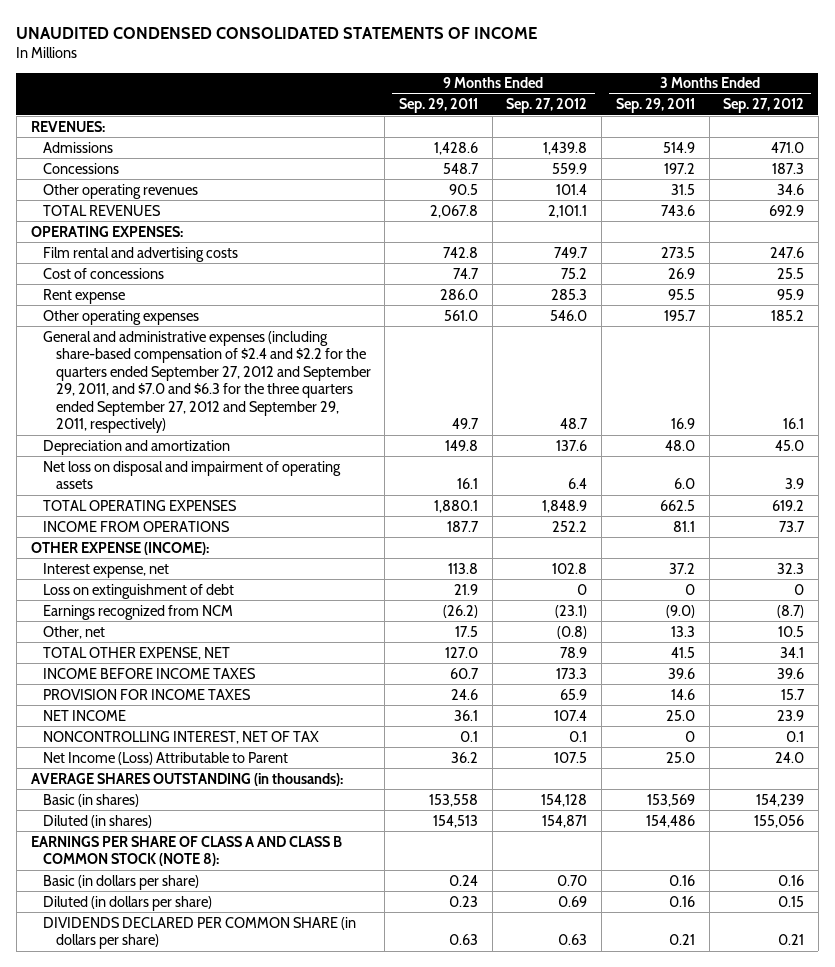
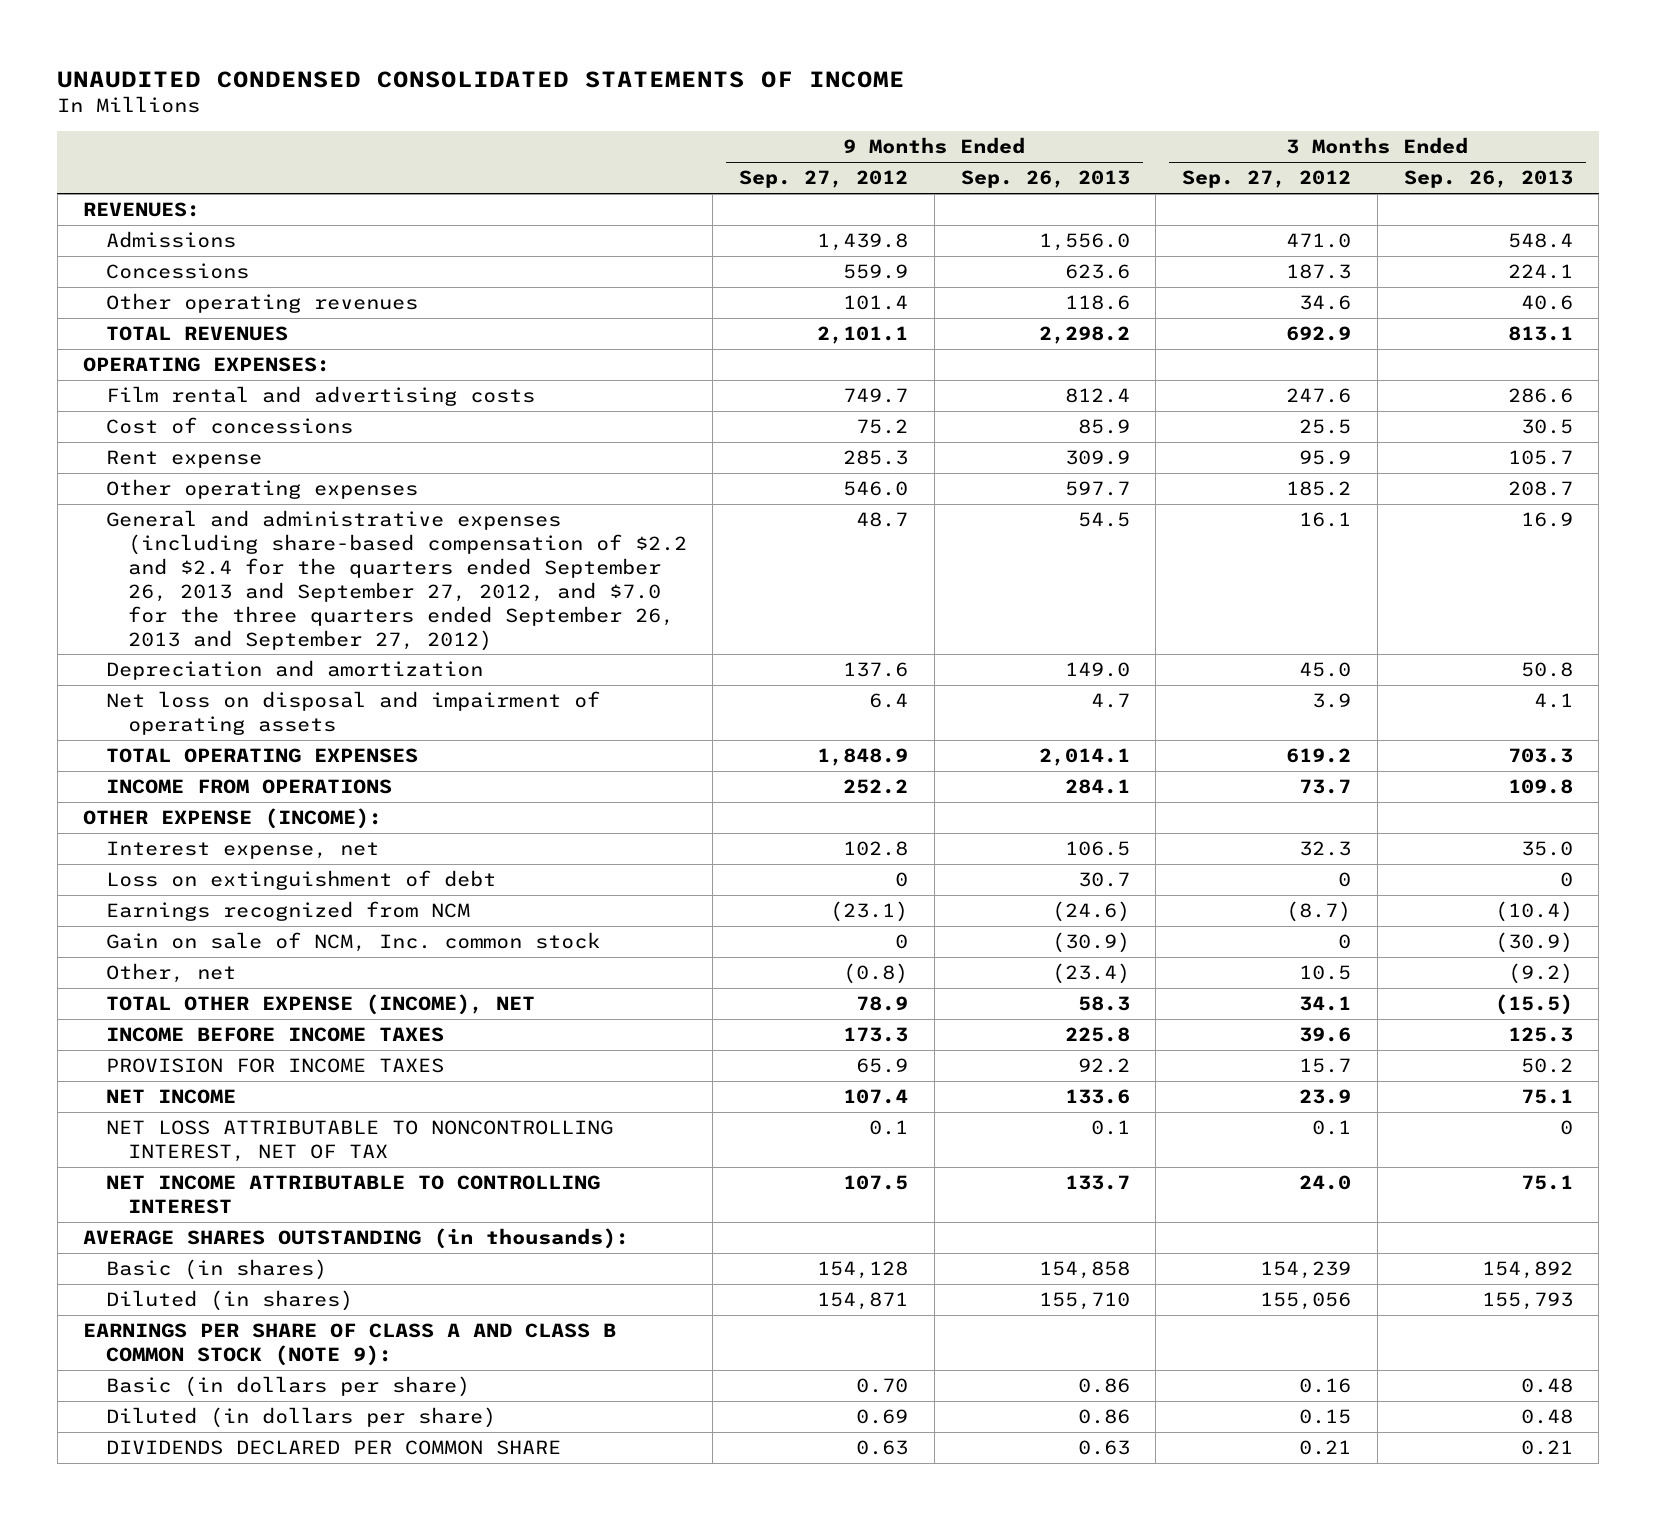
- | 9 Months Ended Sep. 29, 2011 | 9 Months Ended Sep. 27, 2012 | 3 Months Ended Sep. 29, 2011 | 3 Months Ended Sep. 27, 2012
+ | 9 Months Ended Sep. 27, 2012 | 9 Months Ended Sep. 26, 2013 | 3 Months Ended Sep. 27, 2012 | 3 Months Ended Sep. 26, 2013
- General and administrative expenses (including share-based compensation of $2.4 and $2.2 for the quarters ended September 27, 2012 and September 29, 2011, and $7.0 and $6.3 for the three quarters ended September 27, 2012 and September 29, 2011, respectively) | 49.7 | 48.7 | 16.9 | 16.1
+ General and administrative expenses (including share-based compensation of $2.2 and $2.4 for the quarters ended September 26, 2013 and September 27, 2012, and $7.0 for the three quarters ended September 26, 2013 and September 27, 2012) | 48.7 | 54.5 | 16.1 | 16.9
+ Gain on sale of NCM, Inc. common stock | 0 | (30.9) | 0 | (30.9)
- TOTAL OTHER EXPENSE, NET | 127.0 | 78.9 | 41.5 | 34.1
+ TOTAL OTHER EXPENSE (INCOME), NET | 78.9 | 58.3 | 34.1 | (15.5)
- NONCONTROLLING INTEREST, NET OF TAX | 0.1 | 0.1 | 0 | 0.1
- Net Income (Loss) Attributable to Parent | 36.2 | 107.5 | 25.0 | 24.0
+ NET LOSS ATTRIBUTABLE TO NONCONTROLLING INTEREST, NET OF TAX | 0.1 | 0.1 | 0.1 | 0
+ NET INCOME ATTRIBUTABLE TO CONTROLLING INTEREST | 107.5 | 133.7 | 24.0 | 75.1
- EARNINGS PER SHARE OF CLASS A AND CLASS B COMMON STOCK (NOTE 8):
+ EARNINGS PER SHARE OF CLASS A AND CLASS B COMMON STOCK (NOTE 9):
- DIVIDENDS DECLARED PER COMMON SHARE (in dollars per share) | 0.63 | 0.63 | 0.21 | 0.21
+ DIVIDENDS DECLARED PER COMMON SHARE | 0.63 | 0.63 | 0.21 | 0.21

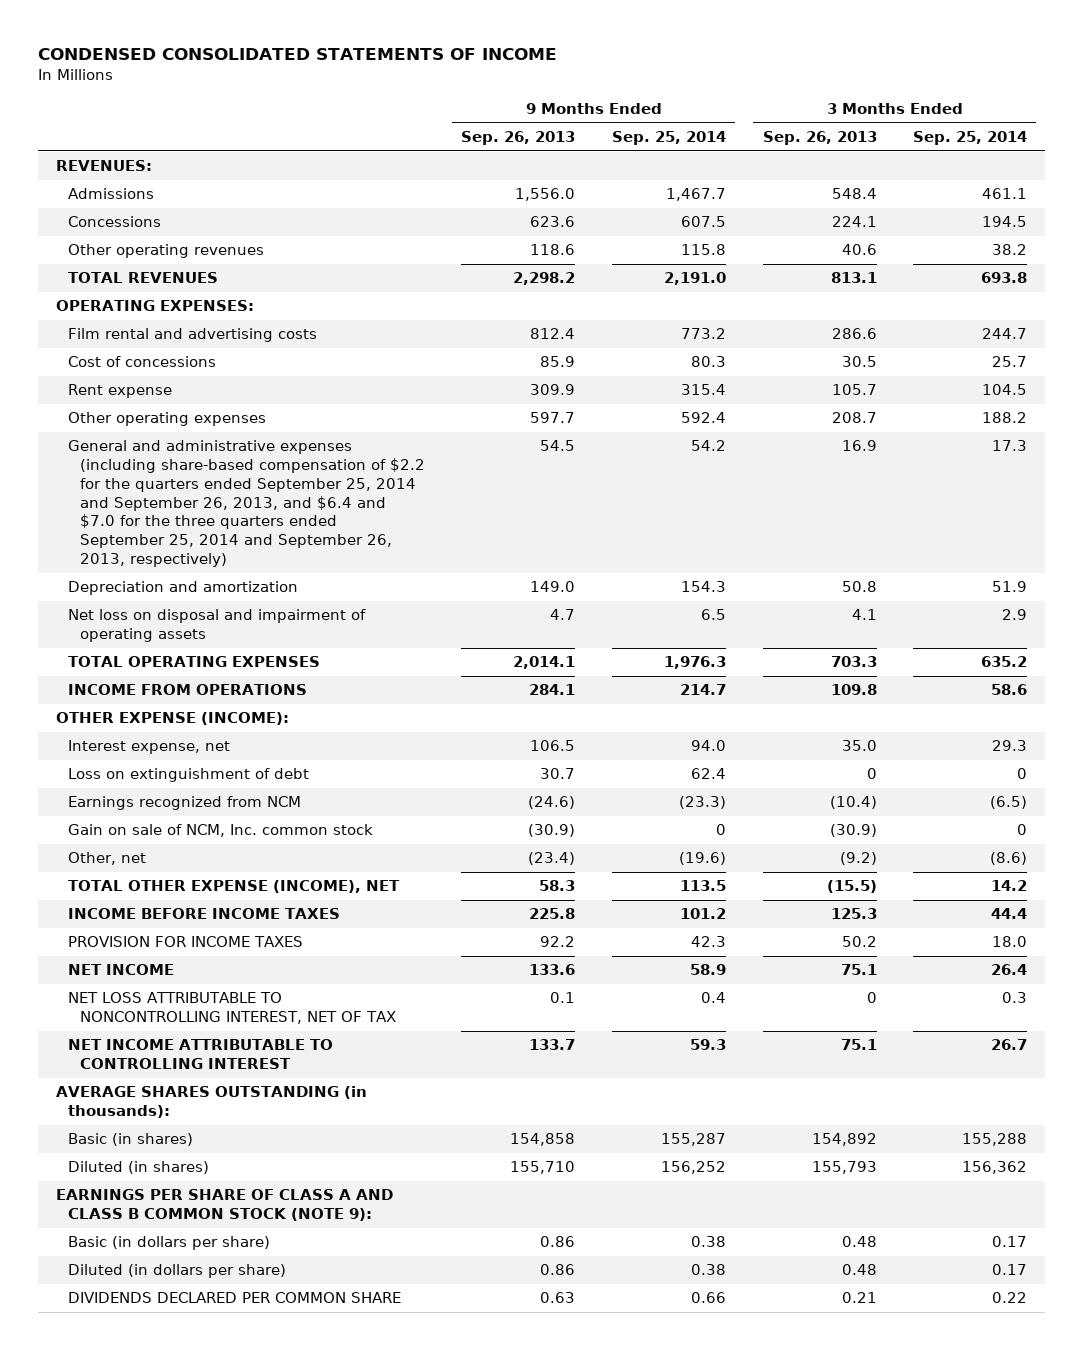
- UNAUDITED CONDENSED CONSOLIDATED STATEMENTS OF INCOME
+ CONDENSED CONSOLIDATED STATEMENTS OF INCOME
- | 9 Months Ended Sep. 27, 2012 | 9 Months Ended Sep. 26, 2013 | 3 Months Ended Sep. 27, 2012 | 3 Months Ended Sep. 26, 2013
+ | 9 Months Ended Sep. 26, 2013 | 9 Months Ended Sep. 25, 2014 | 3 Months Ended Sep. 26, 2013 | 3 Months Ended Sep. 25, 2014
- General and administrative expenses (including share-based compensation of $2.2 and $2.4 for the quarters ended September 26, 2013 and September 27, 2012, and $7.0 for the three quarters ended September 26, 2013 and September 27, 2012) | 48.7 | 54.5 | 16.1 | 16.9
+ General and administrative expenses (including share-based compensation of $2.2 for the quarters ended September 25, 2014 and September 26, 2013, and $6.4 and $7.0 for the three quarters ended September 25, 2014 and September 26, 2013, respectively) | 54.5 | 54.2 | 16.9 | 17.3

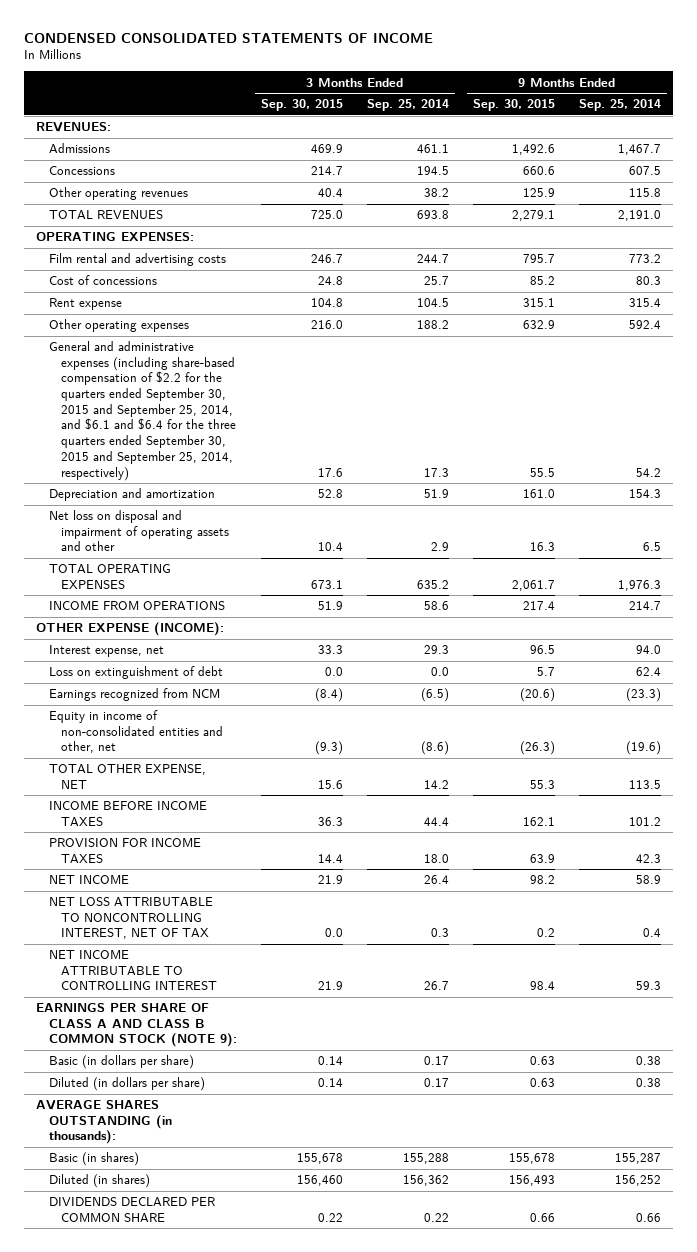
- | 9 Months Ended Sep. 26, 2013 | 9 Months Ended Sep. 25, 2014 | 3 Months Ended Sep. 26, 2013 | 3 Months Ended Sep. 25, 2014
+ | 3 Months Ended Sep. 30, 2015 | 3 Months Ended Sep. 25, 2014 | 9 Months Ended Sep. 30, 2015 | 9 Months Ended Sep. 25, 2014
- General and administrative expenses (including share-based compensation of $2.2 for the quarters ended September 25, 2014 and September 26, 2013, and $6.4 and $7.0 for the three quarters ended September 25, 2014 and September 26, 2013, respectively) | 54.5 | 54.2 | 16.9 | 17.3
+ General and administrative expenses (including share-based compensation of $2.2 for the quarters ended September 30, 2015 and September 25, 2014, and $6.1 and $6.4 for the three quarters ended September 30, 2015 and September 25, 2014, respectively) | 17.6 | 17.3 | 55.5 | 54.2
- Net loss on disposal and impairment of operating assets | 4.7 | 6.5 | 4.1 | 2.9
+ Net loss on disposal and impairment of operating assets and other | 10.4 | 2.9 | 16.3 | 6.5
- Loss on extinguishment of debt | 30.7 | 62.4 | 0 | 0
+ Loss on extinguishment of debt | 0.0 | 0.0 | 5.7 | 62.4
- Gain on sale of NCM, Inc. common stock | (30.9) | 0 | (30.9) | 0
- Other, net | (23.4) | (19.6) | (9.2) | (8.6)
- TOTAL OTHER EXPENSE (INCOME), NET | 58.3 | 113.5 | (15.5) | 14.2
+ Equity in income of non-consolidated entities and other, net | (9.3) | (8.6) | (26.3) | (19.6)
+ TOTAL OTHER EXPENSE, NET | 15.6 | 14.2 | 55.3 | 113.5
moved down: AVERAGE SHARES OUTSTANDING (in thousands):
moved down: Basic (in shares) | 155,678 | 155,288 | 155,678 | 155,287
moved down: Diluted (in shares) | 156,460 | 156,362 | 156,493 | 156,252

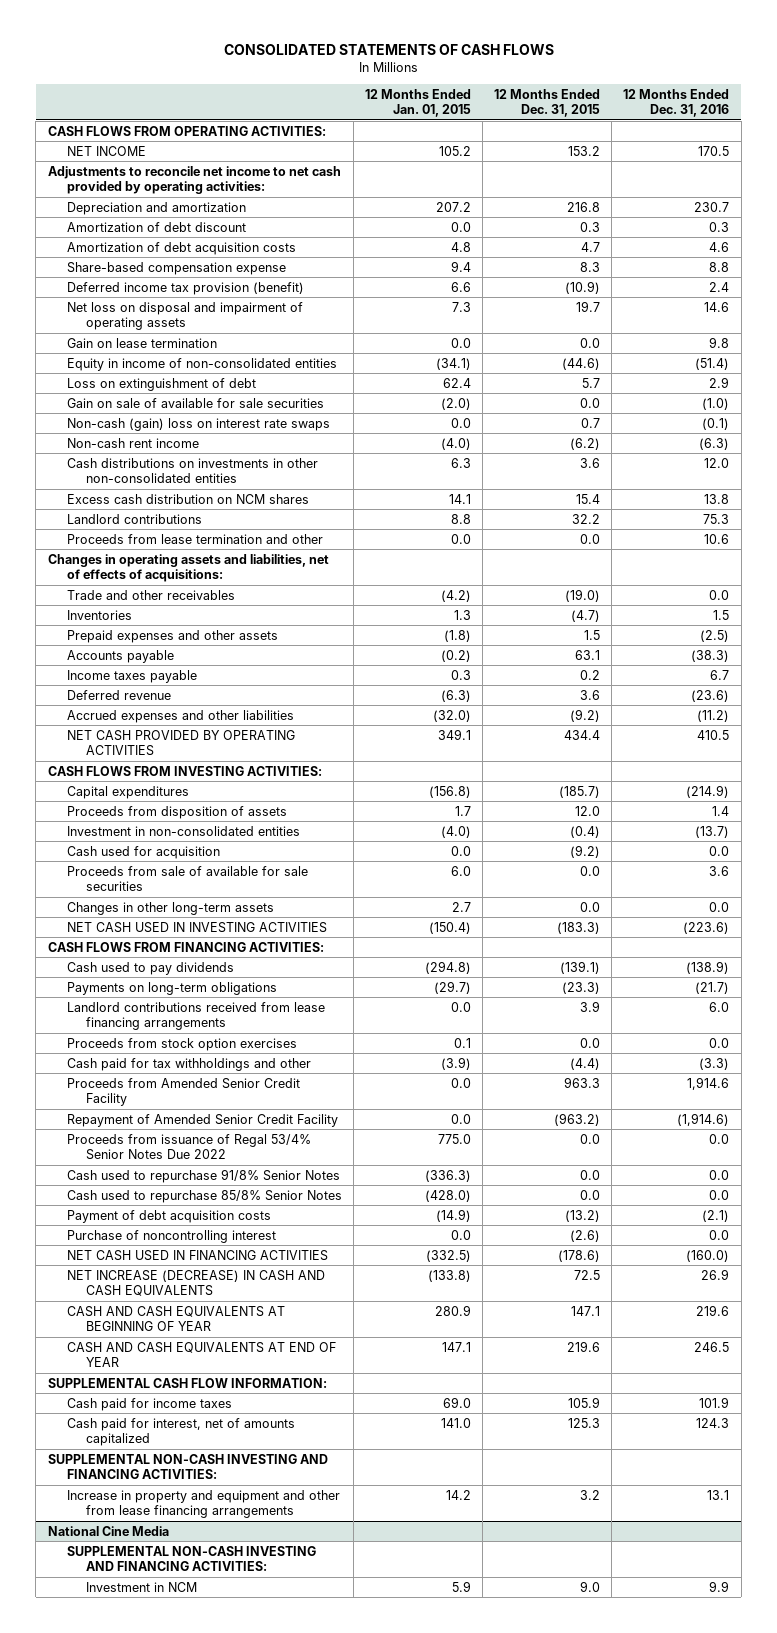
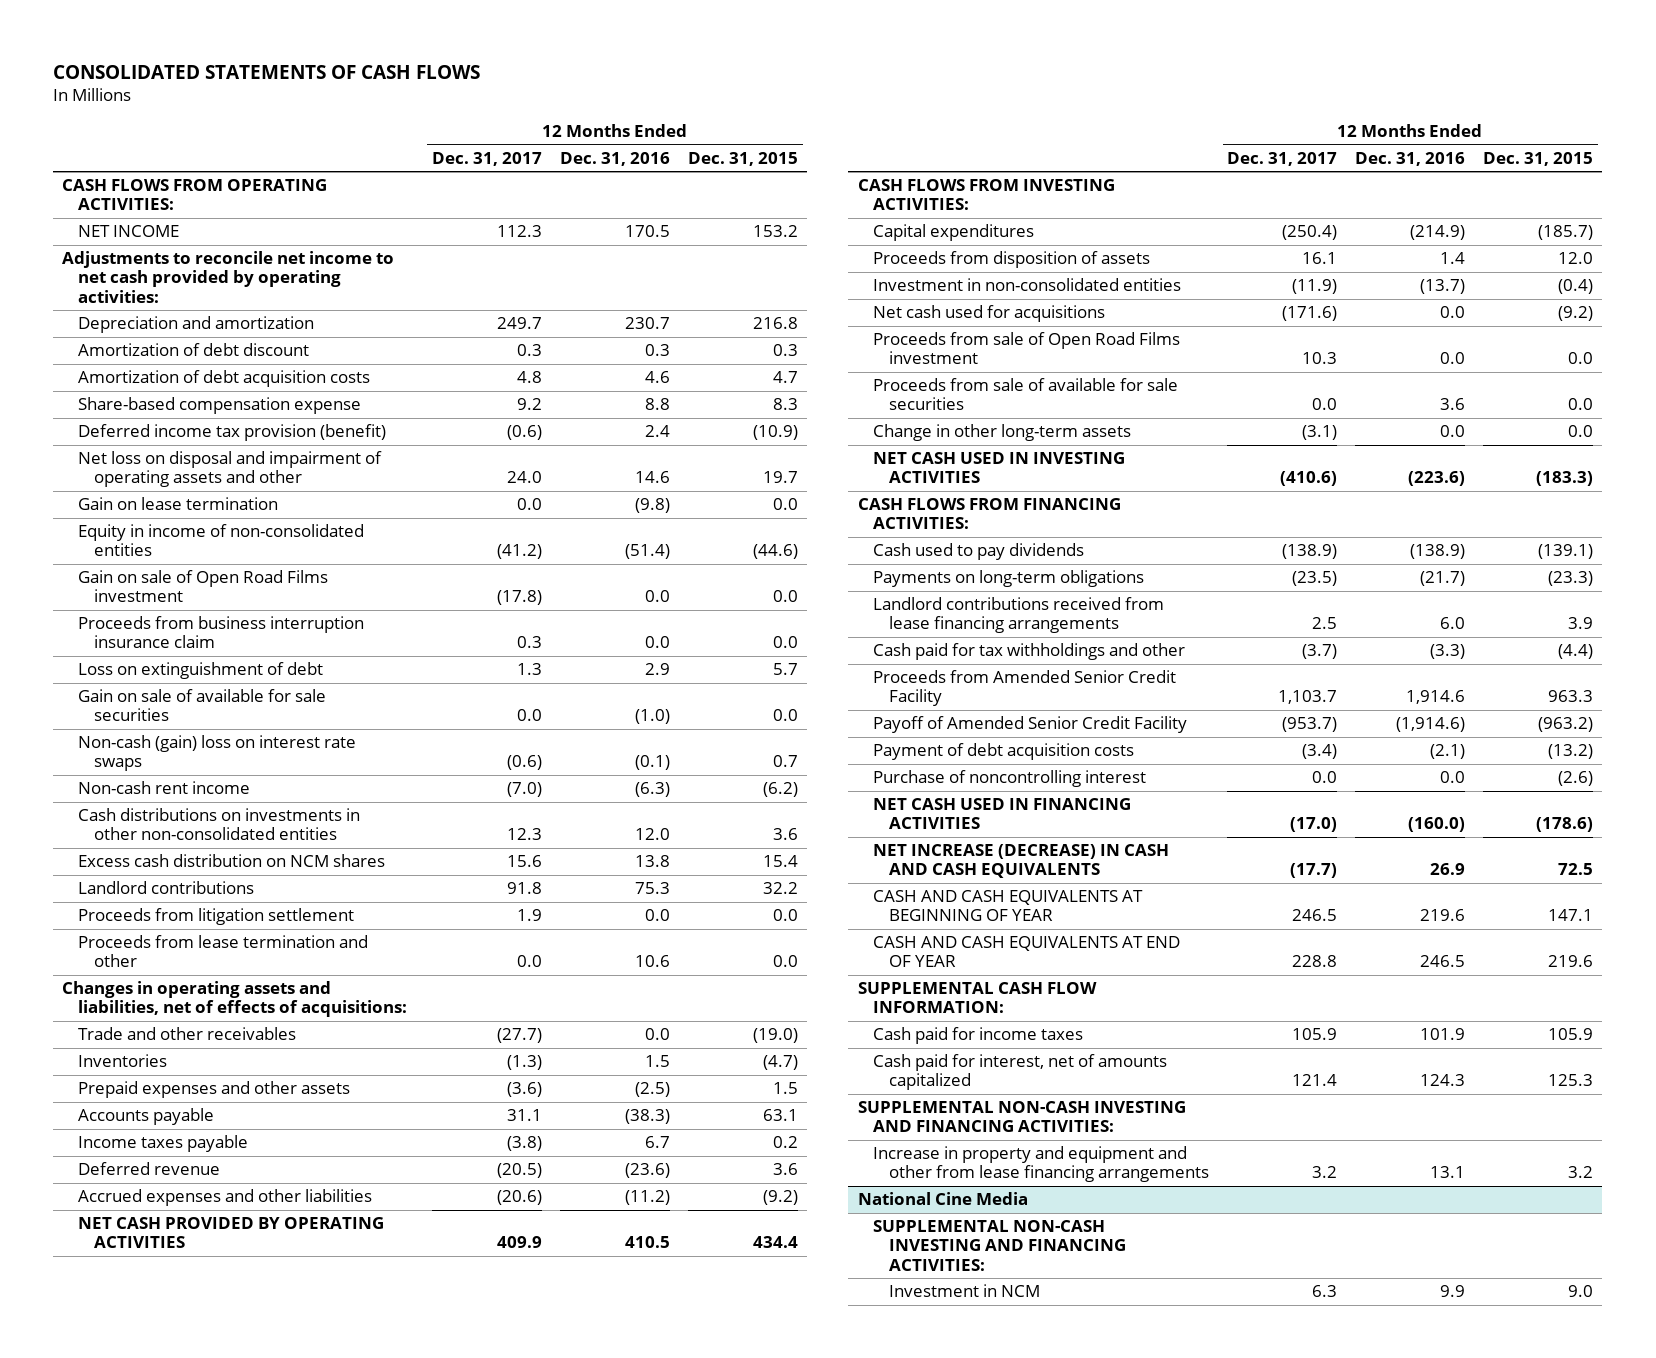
- | 12 Months Ended Jan. 01, 2015 | 12 Months Ended Dec. 31, 2015 | 12 Months Ended Dec. 31, 2016
+ | 12 Months Ended Dec. 31, 2017 | 12 Months Ended Dec. 31, 2016 | 12 Months Ended Dec. 31, 2015
- Net loss on disposal and impairment of operating assets | 7.3 | 19.7 | 14.6
- Gain on lease termination | 0.0 | 0.0 | 9.8
+ Net loss on disposal and impairment of operating assets and other | 24.0 | 14.6 | 19.7
+ Gain on lease termination | 0.0 | (9.8) | 0.0
+ Gain on sale of Open Road Films investment | (17.8) | 0.0 | 0.0
+ Proceeds from business interruption insurance claim | 0.3 | 0.0 | 0.0
+ Proceeds from litigation settlement | 1.9 | 0.0 | 0.0
- Cash used for acquisition | 0.0 | (9.2) | 0.0
+ Net cash used for acquisitions | (171.6) | 0.0 | (9.2)
+ Proceeds from sale of Open Road Films investment | 10.3 | 0.0 | 0.0
- Changes in other long-term assets | 2.7 | 0.0 | 0.0
+ Change in other long-term assets | (3.1) | 0.0 | 0.0
- Proceeds from stock option exercises | 0.1 | 0.0 | 0.0
- Repayment of Amended Senior Credit Facility | 0.0 | (963.2) | (1,914.6)
- Proceeds from issuance of Regal 53/4% Senior Notes Due 2022 | 775.0 | 0.0 | 0.0
- Cash used to repurchase 91/8% Senior Notes | (336.3) | 0.0 | 0.0
- Cash used to repurchase 85/8% Senior Notes | (428.0) | 0.0 | 0.0
+ Payoff of Amended Senior Credit Facility | (953.7) | (1,914.6) | (963.2)

